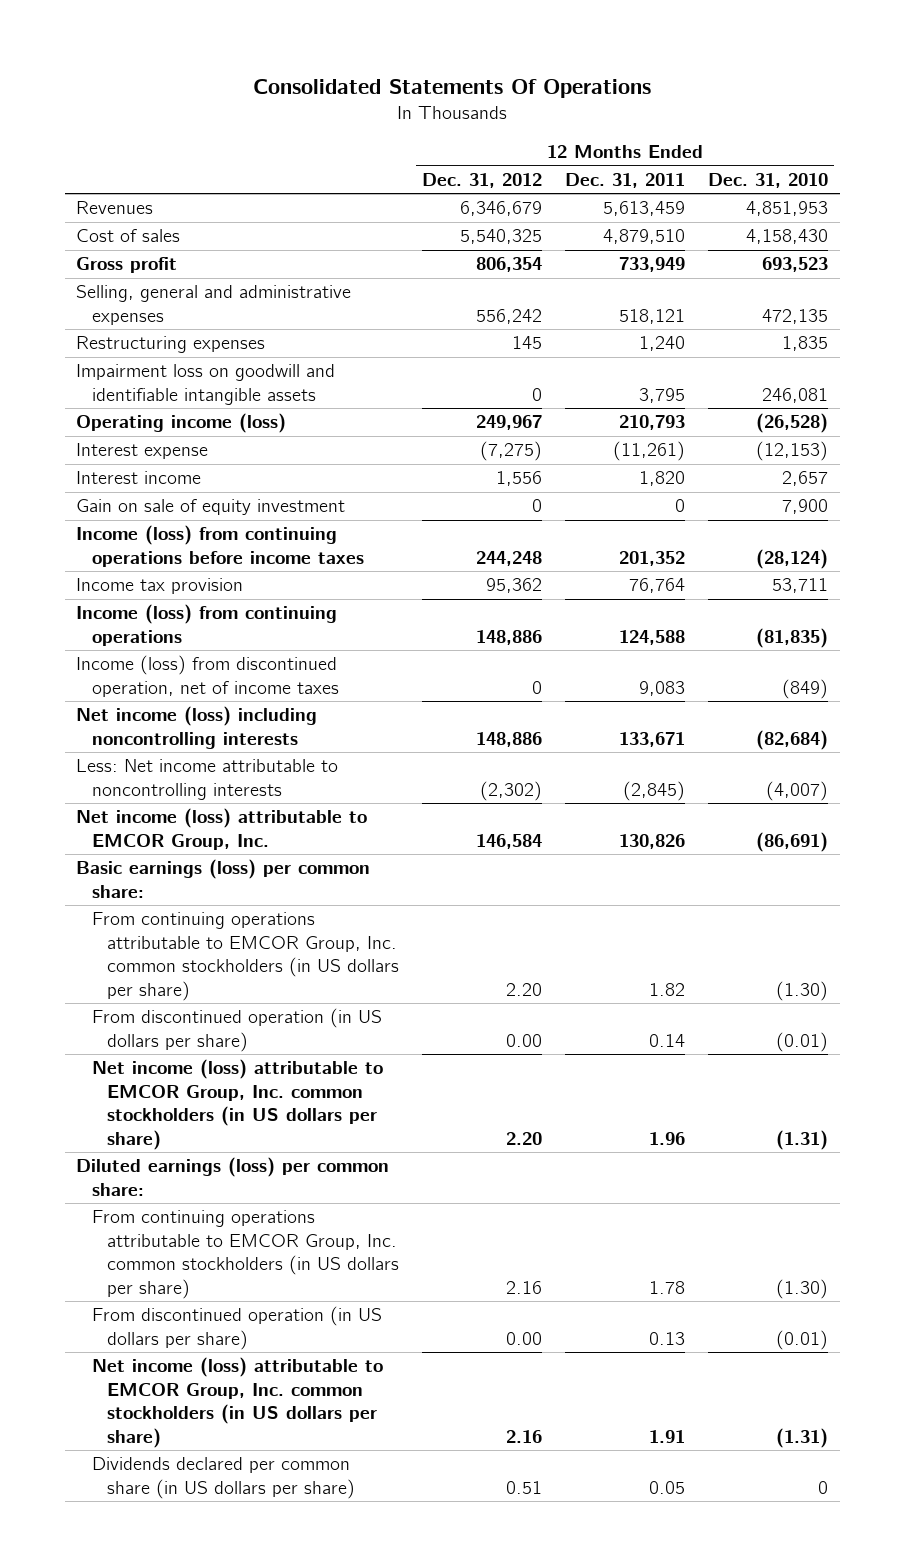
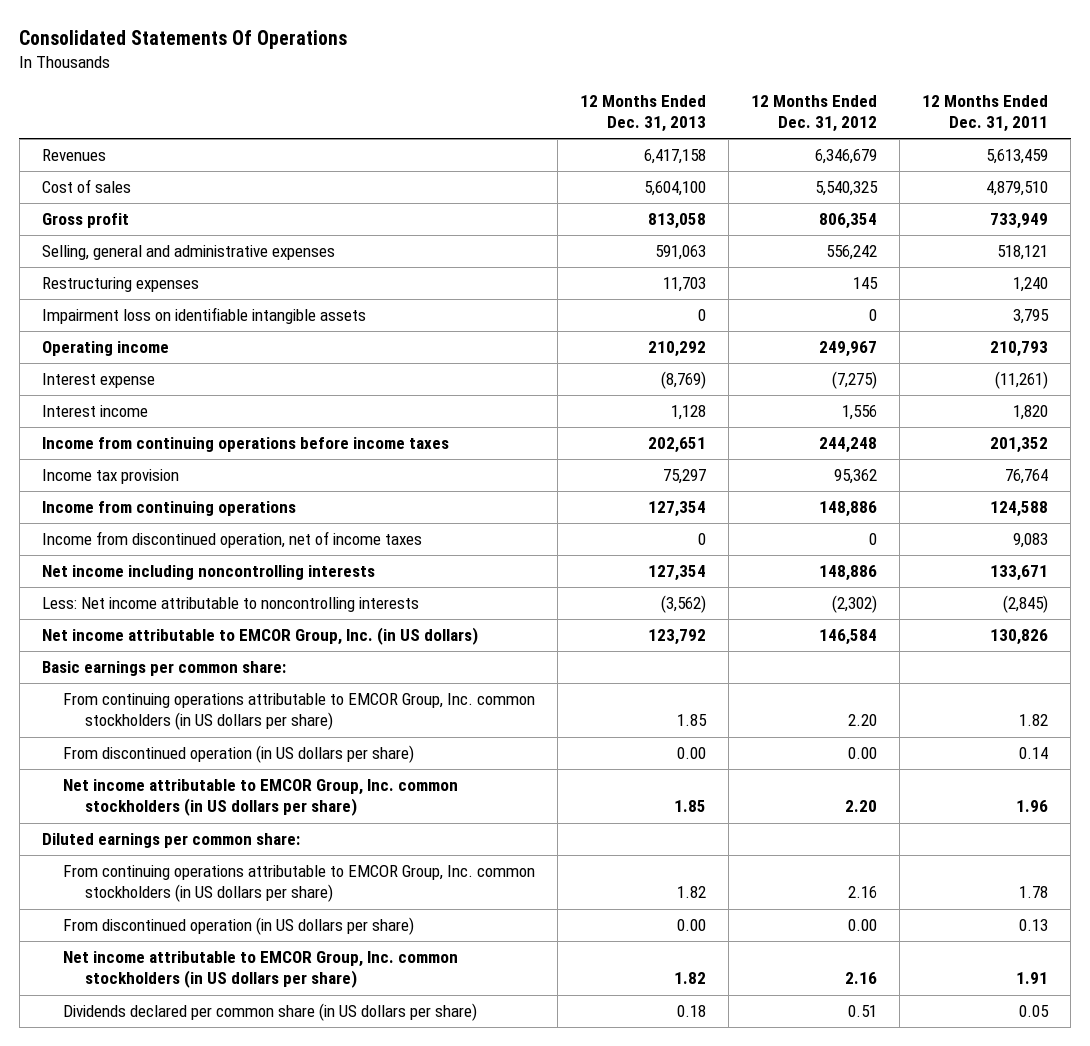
- | 12 Months Ended Dec. 31, 2012 | 12 Months Ended Dec. 31, 2011 | 12 Months Ended Dec. 31, 2010
+ | 12 Months Ended Dec. 31, 2013 | 12 Months Ended Dec. 31, 2012 | 12 Months Ended Dec. 31, 2011
- Impairment loss on goodwill and identifiable intangible assets | 0 | 3,795 | 246,081
- Operating income (loss) | 249,967 | 210,793 | (26,528)
+ Impairment loss on identifiable intangible assets | 0 | 0 | 3,795
+ Operating income | 210,292 | 249,967 | 210,793
- Gain on sale of equity investment | 0 | 0 | 7,900
- Income (loss) from continuing operations before income taxes | 244,248 | 201,352 | (28,124)
+ Income from continuing operations before income taxes | 202,651 | 244,248 | 201,352
- Income (loss) from continuing operations | 148,886 | 124,588 | (81,835)
- Income (loss) from discontinued operation, net of income taxes | 0 | 9,083 | (849)
- Net income (loss) including noncontrolling interests | 148,886 | 133,671 | (82,684)
+ Income from continuing operations | 127,354 | 148,886 | 124,588
+ Income from discontinued operation, net of income taxes | 0 | 0 | 9,083
+ Net income including noncontrolling interests | 127,354 | 148,886 | 133,671
- Net income (loss) attributable to EMCOR Group, Inc. | 146,584 | 130,826 | (86,691)
- Basic earnings (loss) per common share:
+ Net income attributable to EMCOR Group, Inc. (in US dollars) | 123,792 | 146,584 | 130,826
+ Basic earnings per common share:
- Net income (loss) attributable to EMCOR Group, Inc. common stockholders (in US dollars per share) | 2.20 | 1.96 | (1.31)
- Diluted earnings (loss) per common share:
+ Net income attributable to EMCOR Group, Inc. common stockholders (in US dollars per share) | 1.85 | 2.20 | 1.96
+ Diluted earnings per common share:
- Net income (loss) attributable to EMCOR Group, Inc. common stockholders (in US dollars per share) | 2.16 | 1.91 | (1.31)
+ Net income attributable to EMCOR Group, Inc. common stockholders (in US dollars per share) | 1.82 | 2.16 | 1.91

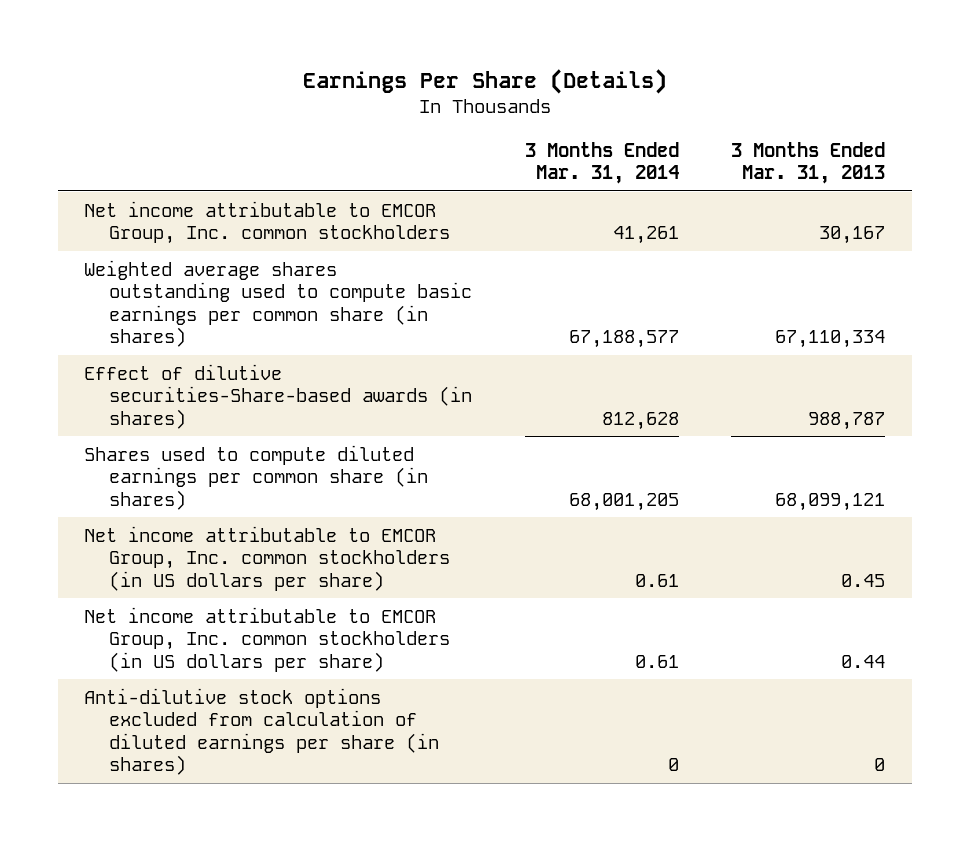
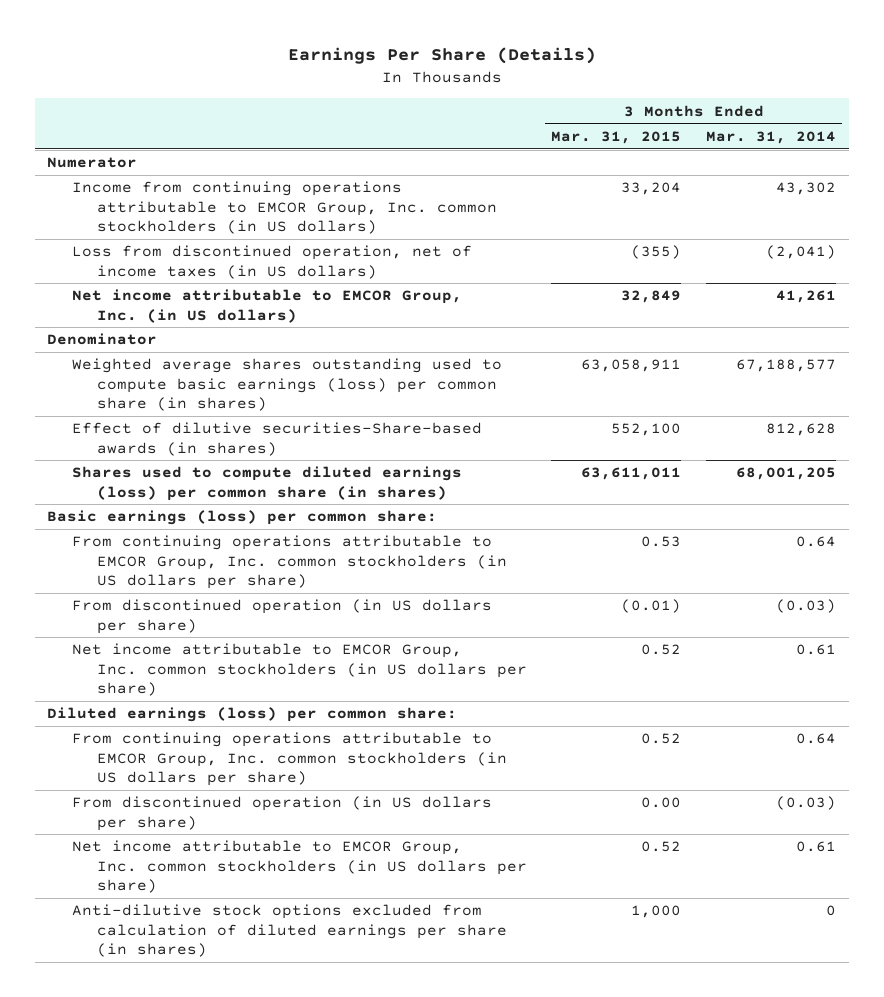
- | 3 Months Ended Mar. 31, 2014 | 3 Months Ended Mar. 31, 2013
+ | 3 Months Ended Mar. 31, 2015 | 3 Months Ended Mar. 31, 2014
- Net income attributable to EMCOR Group, Inc. common stockholders | 41,261 | 30,167
- Weighted average shares outstanding used to compute basic earnings per common share (in shares) | 67,188,577 | 67,110,334
+ Numerator
+ Income from continuing operations attributable to EMCOR Group, Inc. common stockholders (in US dollars) | 33,204 | 43,302
+ Loss from discontinued operation, net of income taxes (in US dollars) | (355) | (2,041)
+ Net income attributable to EMCOR Group, Inc. (in US dollars) | 32,849 | 41,261
+ Denominator
+ Weighted average shares outstanding used to compute basic earnings (loss) per common share (in shares) | 63,058,911 | 67,188,577
- Shares used to compute diluted earnings per common share (in shares) | 68,001,205 | 68,099,121
+ Shares used to compute diluted earnings (loss) per common share (in shares) | 63,611,011 | 68,001,205
+ Basic earnings (loss) per common share:
+ From continuing operations attributable to EMCOR Group, Inc. common stockholders (in US dollars per share) | 0.53 | 0.64
+ From discontinued operation (in US dollars per share) | (0.01) | (0.03)
+ Diluted earnings (loss) per common share:
+ From continuing operations attributable to EMCOR Group, Inc. common stockholders (in US dollars per share) | 0.52 | 0.64
+ From discontinued operation (in US dollars per share) | 0.00 | (0.03)

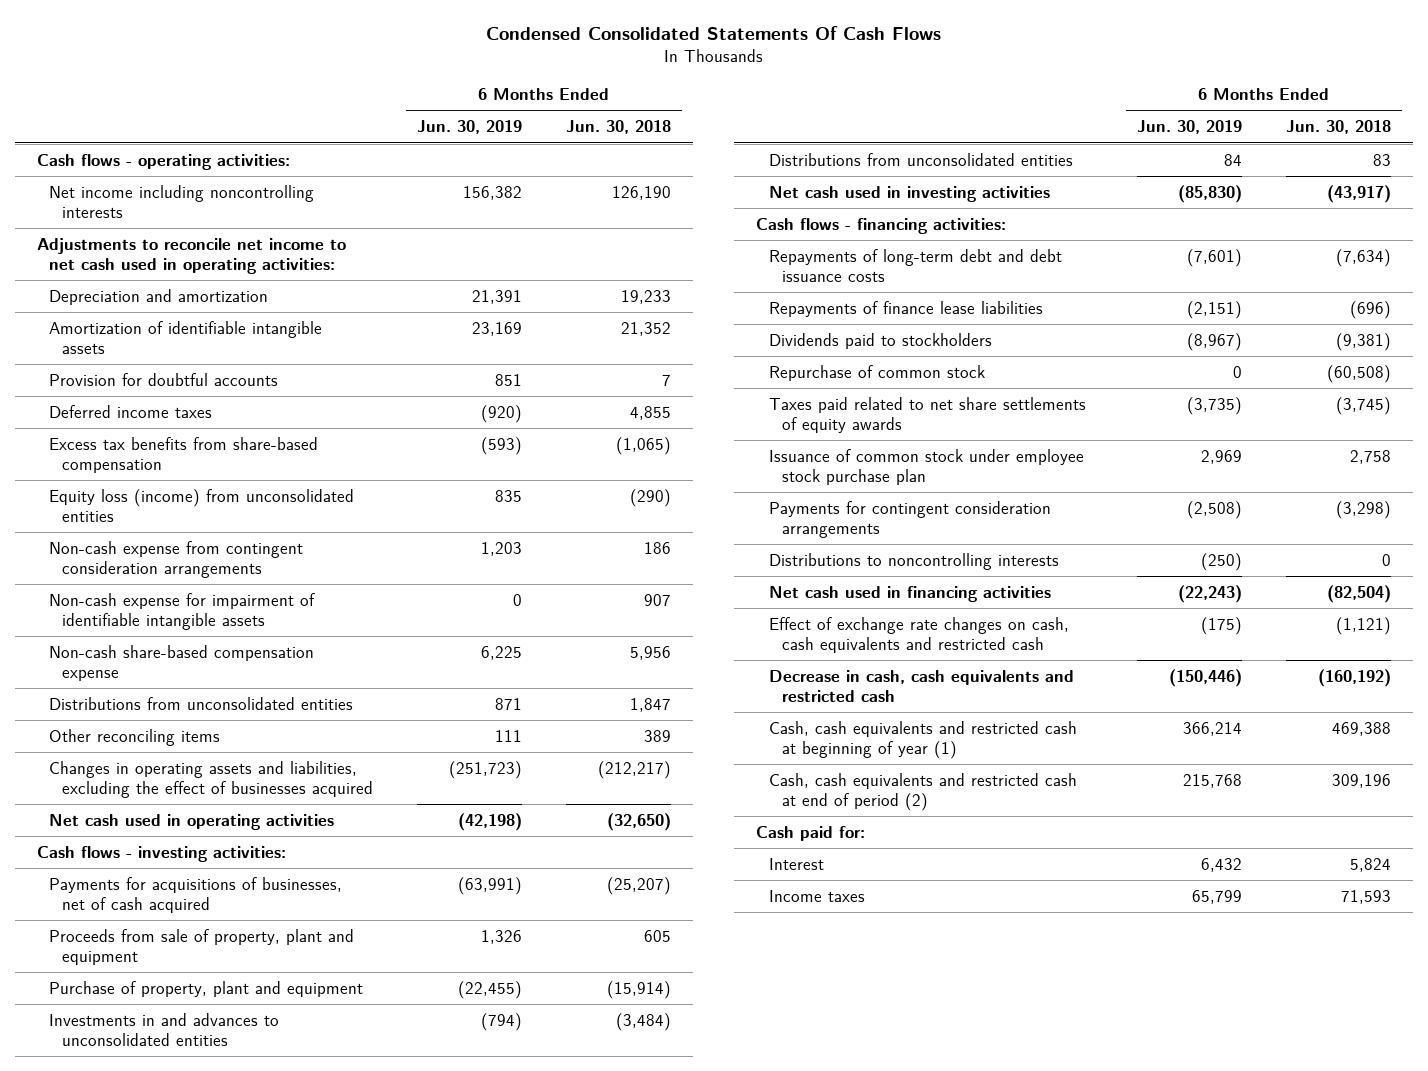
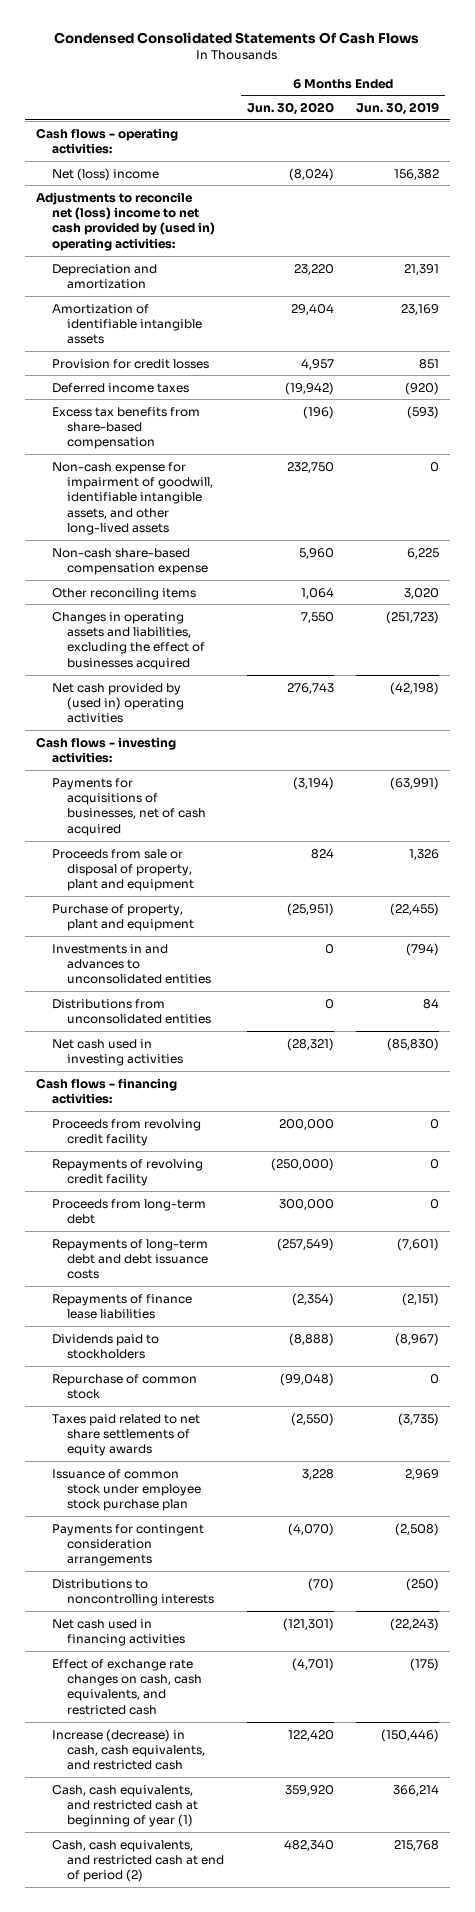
- | 6 Months Ended Jun. 30, 2019 | 6 Months Ended Jun. 30, 2018
+ | 6 Months Ended Jun. 30, 2020 | 6 Months Ended Jun. 30, 2019
- Net income including noncontrolling interests | 156,382 | 126,190
- Adjustments to reconcile net income to net cash used in operating activities:
+ Net (loss) income | (8,024) | 156,382
+ Adjustments to reconcile net (loss) income to net cash provided by (used in) operating activities:
- Provision for doubtful accounts | 851 | 7
+ Provision for credit losses | 4,957 | 851
- Equity loss (income) from unconsolidated entities | 835 | (290)
- Non-cash expense from contingent consideration arrangements | 1,203 | 186
- Non-cash expense for impairment of identifiable intangible assets | 0 | 907
+ Non-cash expense for impairment of goodwill, identifiable intangible assets, and other long-lived assets | 232,750 | 0
- Distributions from unconsolidated entities | 871 | 1,847
- Other reconciling items | 111 | 389
+ Other reconciling items | 1,064 | 3,020
- Net cash used in operating activities | (42,198) | (32,650)
+ Net cash provided by (used in) operating activities | 276,743 | (42,198)
- Proceeds from sale of property, plant and equipment | 1,326 | 605
+ Proceeds from sale or disposal of property, plant and equipment | 824 | 1,326
+ Proceeds from revolving credit facility | 200,000 | 0
+ Repayments of revolving credit facility | (250,000) | 0
+ Proceeds from long-term debt | 300,000 | 0
- Effect of exchange rate changes on cash, cash equivalents and restricted cash | (175) | (1,121)
- Decrease in cash, cash equivalents and restricted cash | (150,446) | (160,192)
- Cash, cash equivalents and restricted cash at beginning of year (1) | 366,214 | 469,388
- Cash, cash equivalents and restricted cash at end of period (2) | 215,768 | 309,196
- Cash paid for:
- Interest | 6,432 | 5,824
- Income taxes | 65,799 | 71,593
+ Effect of exchange rate changes on cash, cash equivalents, and restricted cash | (4,701) | (175)
+ Increase (decrease) in cash, cash equivalents, and restricted cash | 122,420 | (150,446)
+ Cash, cash equivalents, and restricted cash at beginning of year (1) | 359,920 | 366,214
+ Cash, cash equivalents, and restricted cash at end of period (2) | 482,340 | 215,768

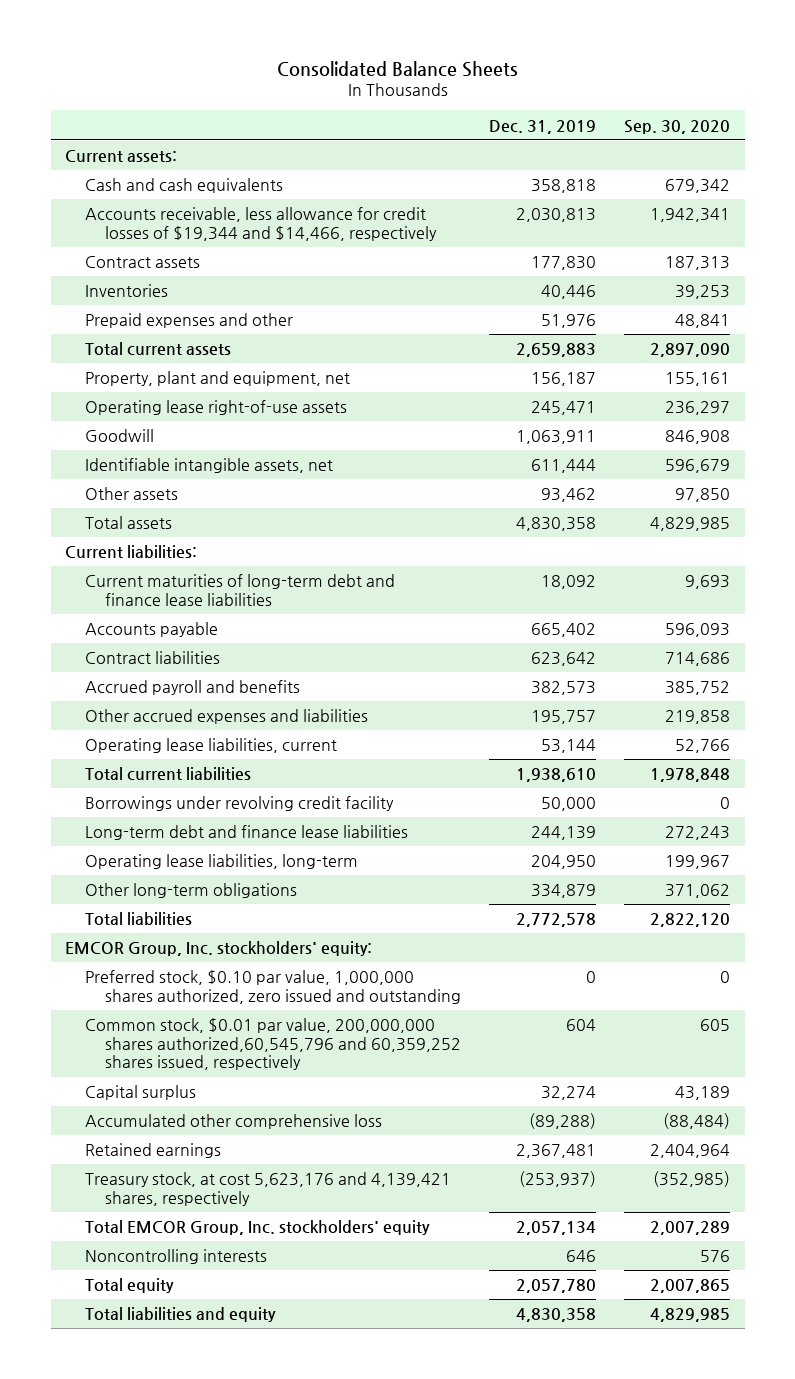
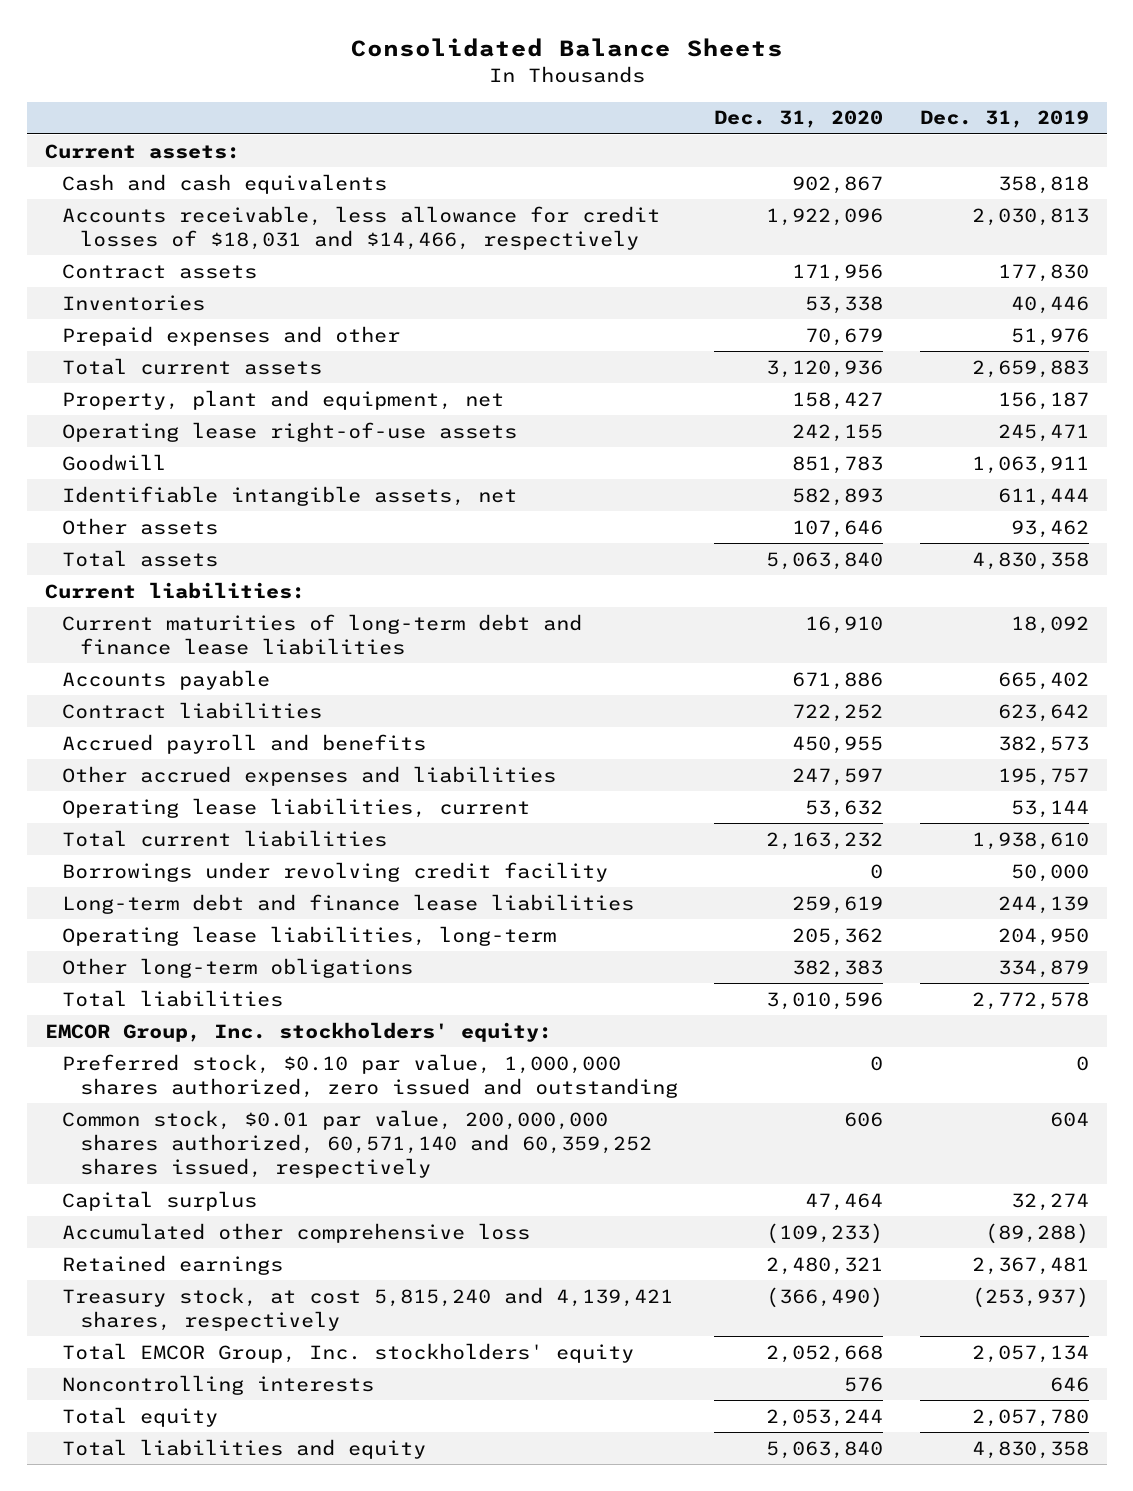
- | Dec. 31, 2019 | Sep. 30, 2020
+ | Dec. 31, 2020 | Dec. 31, 2019
- Accounts receivable, less allowance for credit losses of $19,344 and $14,466, respectively | 2,030,813 | 1,942,341
+ Accounts receivable, less allowance for credit losses of $18,031 and $14,466, respectively | 1,922,096 | 2,030,813
- Common stock, $0.01 par value, 200,000,000 shares authorized,60,545,796 and 60,359,252 shares issued, respectively | 604 | 605
+ Common stock, $0.01 par value, 200,000,000 shares authorized, 60,571,140 and 60,359,252 shares issued, respectively | 606 | 604
- Treasury stock, at cost 5,623,176 and 4,139,421 shares, respectively | (253,937) | (352,985)
+ Treasury stock, at cost 5,815,240 and 4,139,421 shares, respectively | (366,490) | (253,937)

